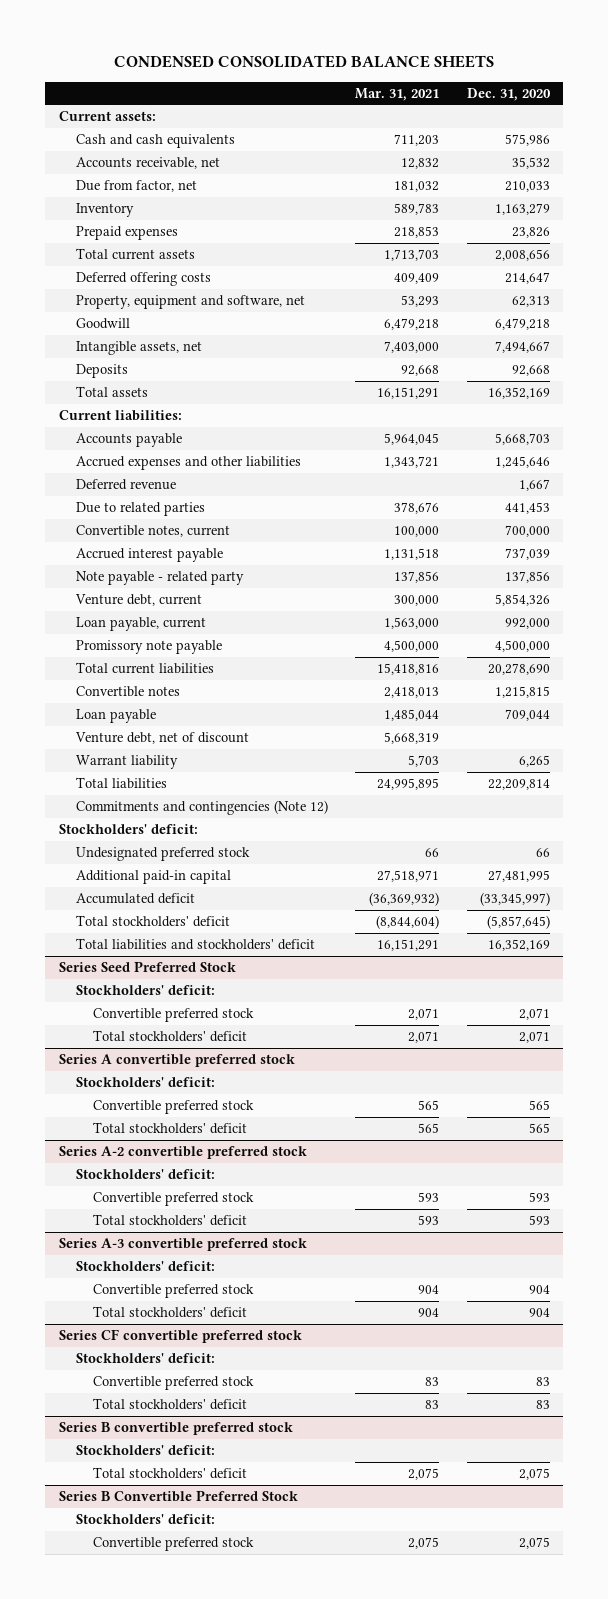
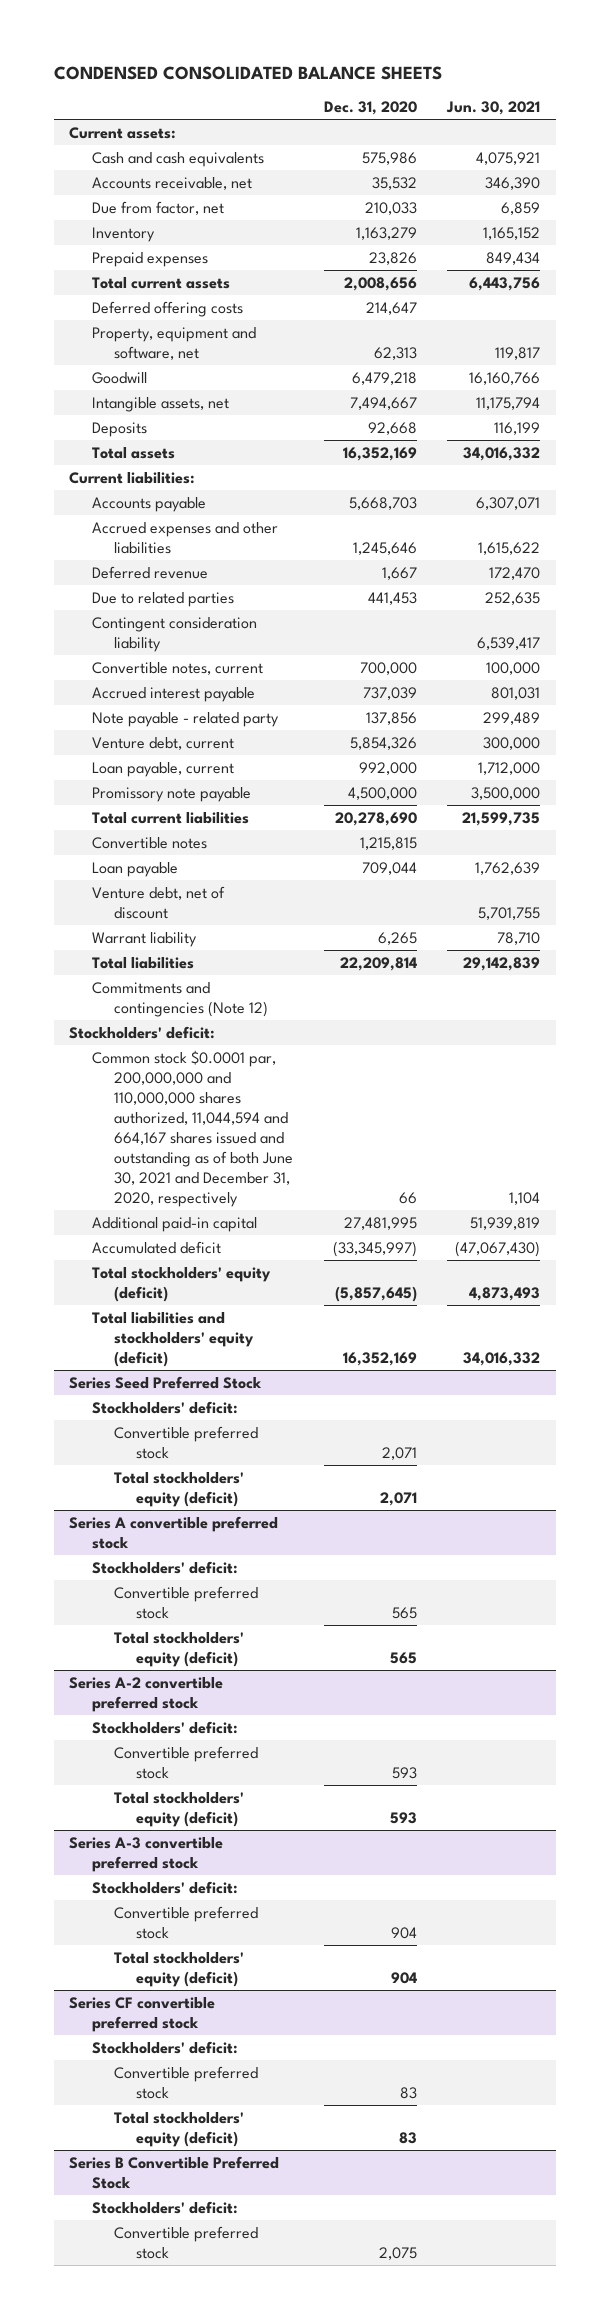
- | Mar. 31, 2021 | Dec. 31, 2020
+ | Dec. 31, 2020 | Jun. 30, 2021
+ Contingent consideration liability | | 6,539,417
- Undesignated preferred stock | 66 | 66
+ Common stock $0.0001 par, 200,000,000 and 110,000,000 shares authorized, 11,044,594 and 664,167 shares issued and outstanding as of both June 30, 2021 and December 31, 2020, respectively | 66 | 1,104
- Total stockholders' deficit | (8,844,604) | (5,857,645)
- Total liabilities and stockholders' deficit | 16,151,291 | 16,352,169
+ Total stockholders' equity (deficit) | (5,857,645) | 4,873,493
+ Total liabilities and stockholders' equity (deficit) | 16,352,169 | 34,016,332
@ Series Seed Preferred Stock
- Total stockholders' deficit | 2,071 | 2,071
+ Total stockholders' equity (deficit) | 2,071 |
@ Series A convertible preferred stock
- Total stockholders' deficit | 565 | 565
+ Total stockholders' equity (deficit) | 565 |
@ Series A-2 convertible preferred stock
- Total stockholders' deficit | 593 | 593
+ Total stockholders' equity (deficit) | 593 |
@ Series A-3 convertible preferred stock
- Total stockholders' deficit | 904 | 904
+ Total stockholders' equity (deficit) | 904 |
@ Series CF convertible preferred stock
- Total stockholders' deficit | 83 | 83
- Series B convertible preferred stock
- Stockholders' deficit:
- Total stockholders' deficit | 2,075 | 2,075
@ Series CF convertible preferred stock
+ Total stockholders' equity (deficit) | 83 |

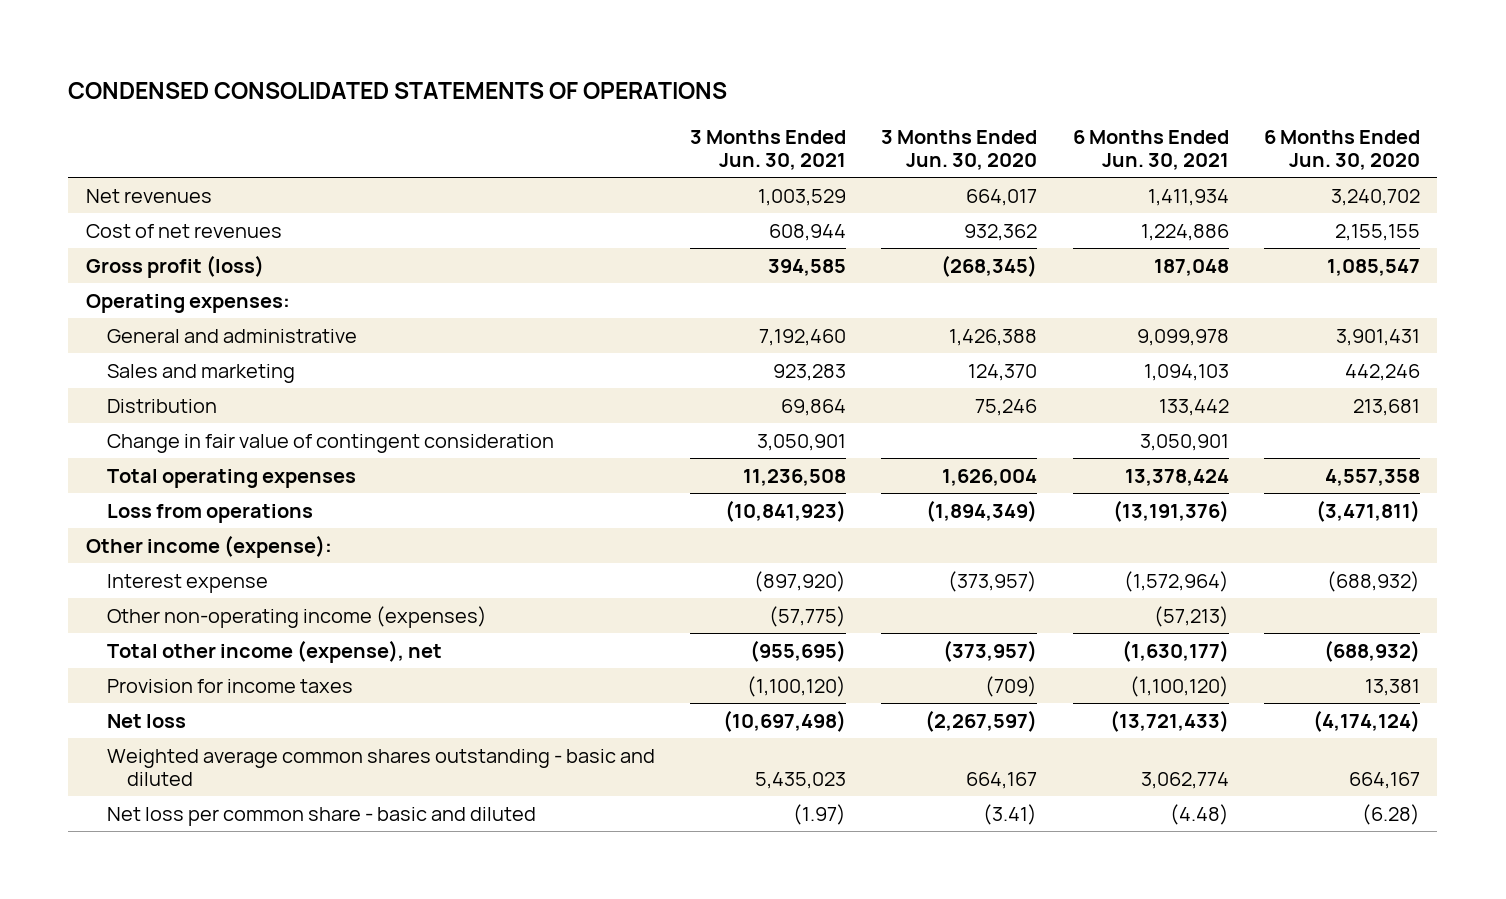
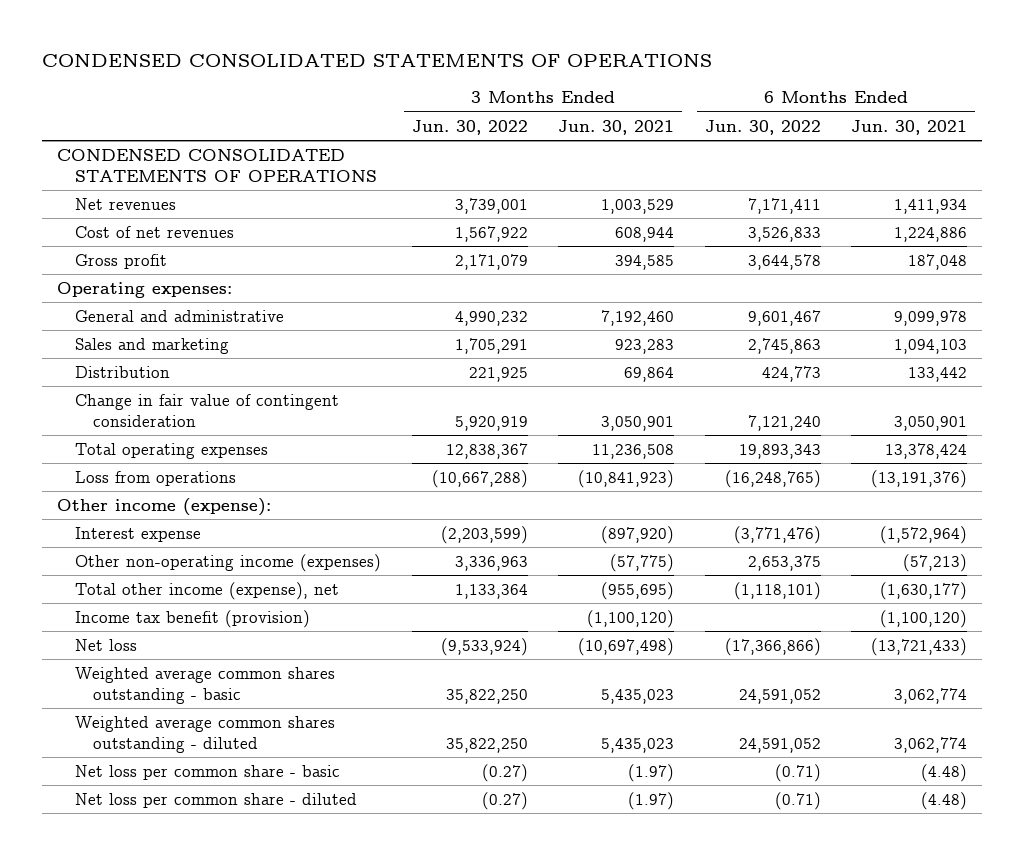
- | 3 Months Ended Jun. 30, 2021 | 3 Months Ended Jun. 30, 2020 | 6 Months Ended Jun. 30, 2021 | 6 Months Ended Jun. 30, 2020
+ | 3 Months Ended Jun. 30, 2022 | 3 Months Ended Jun. 30, 2021 | 6 Months Ended Jun. 30, 2022 | 6 Months Ended Jun. 30, 2021
+ CONDENSED CONSOLIDATED STATEMENTS OF OPERATIONS
- Gross profit (loss) | 394,585 | (268,345) | 187,048 | 1,085,547
+ Gross profit | 2,171,079 | 394,585 | 3,644,578 | 187,048
- Provision for income taxes | (1,100,120) | (709) | (1,100,120) | 13,381
+ Income tax benefit (provision) | | (1,100,120) | | (1,100,120)
- Weighted average common shares outstanding - basic and diluted | 5,435,023 | 664,167 | 3,062,774 | 664,167
- Net loss per common share - basic and diluted | (1.97) | (3.41) | (4.48) | (6.28)
+ Weighted average common shares outstanding - basic | 35,822,250 | 5,435,023 | 24,591,052 | 3,062,774
+ Weighted average common shares outstanding - diluted | 35,822,250 | 5,435,023 | 24,591,052 | 3,062,774
+ Net loss per common share - basic | (0.27) | (1.97) | (0.71) | (4.48)
+ Net loss per common share - diluted | (0.27) | (1.97) | (0.71) | (4.48)

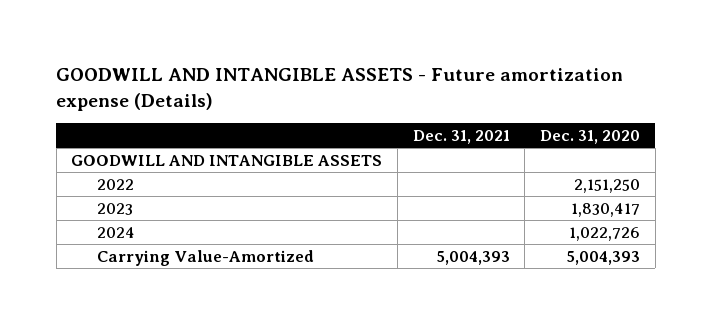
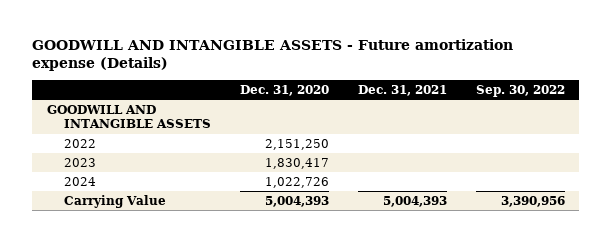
- | Dec. 31, 2021 | Dec. 31, 2020
+ | Dec. 31, 2020 | Dec. 31, 2021 | Sep. 30, 2022
- Carrying Value-Amortized | 5,004,393 | 5,004,393
+ Carrying Value | 5,004,393 | 5,004,393 | 3,390,956

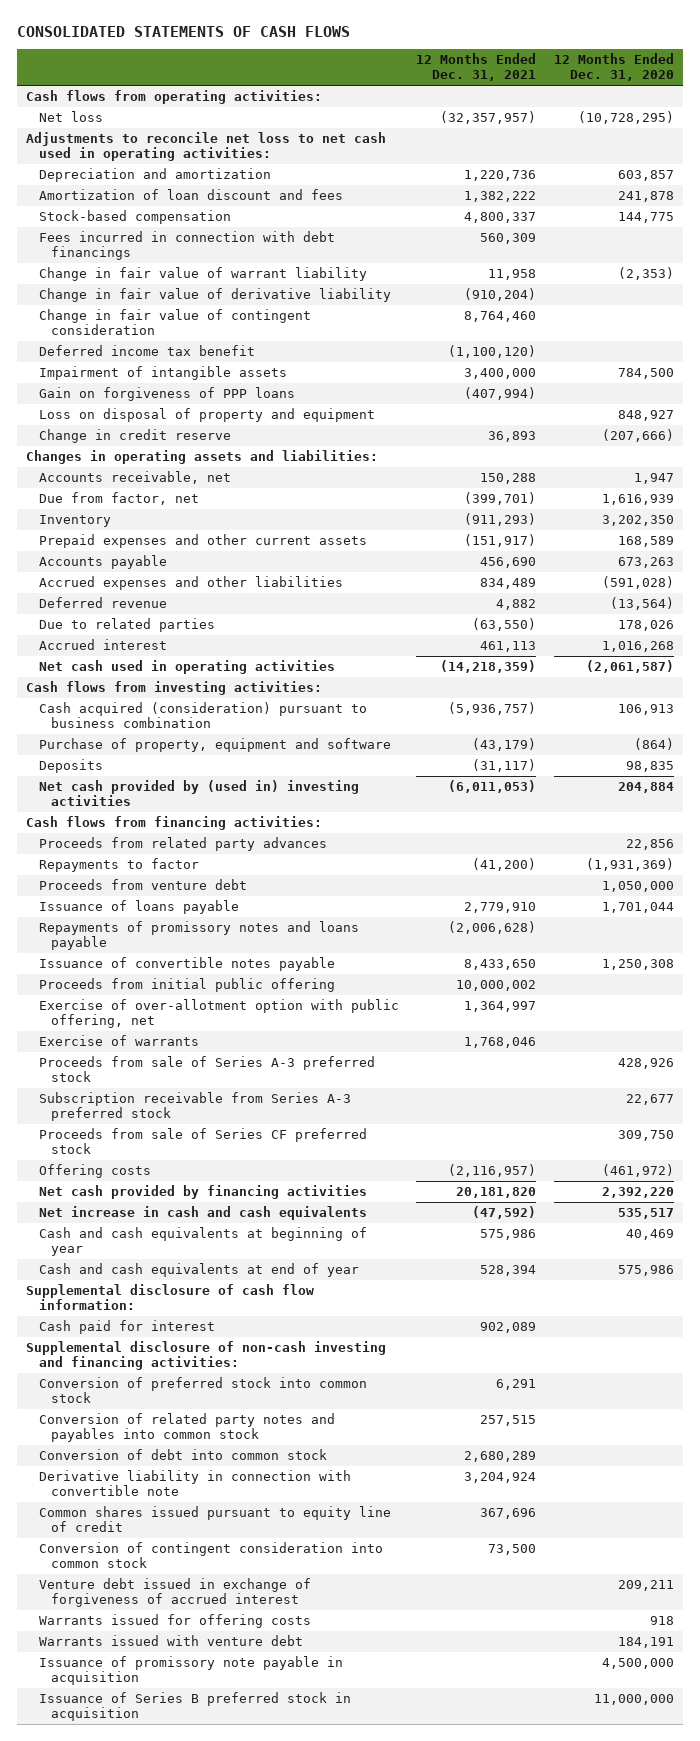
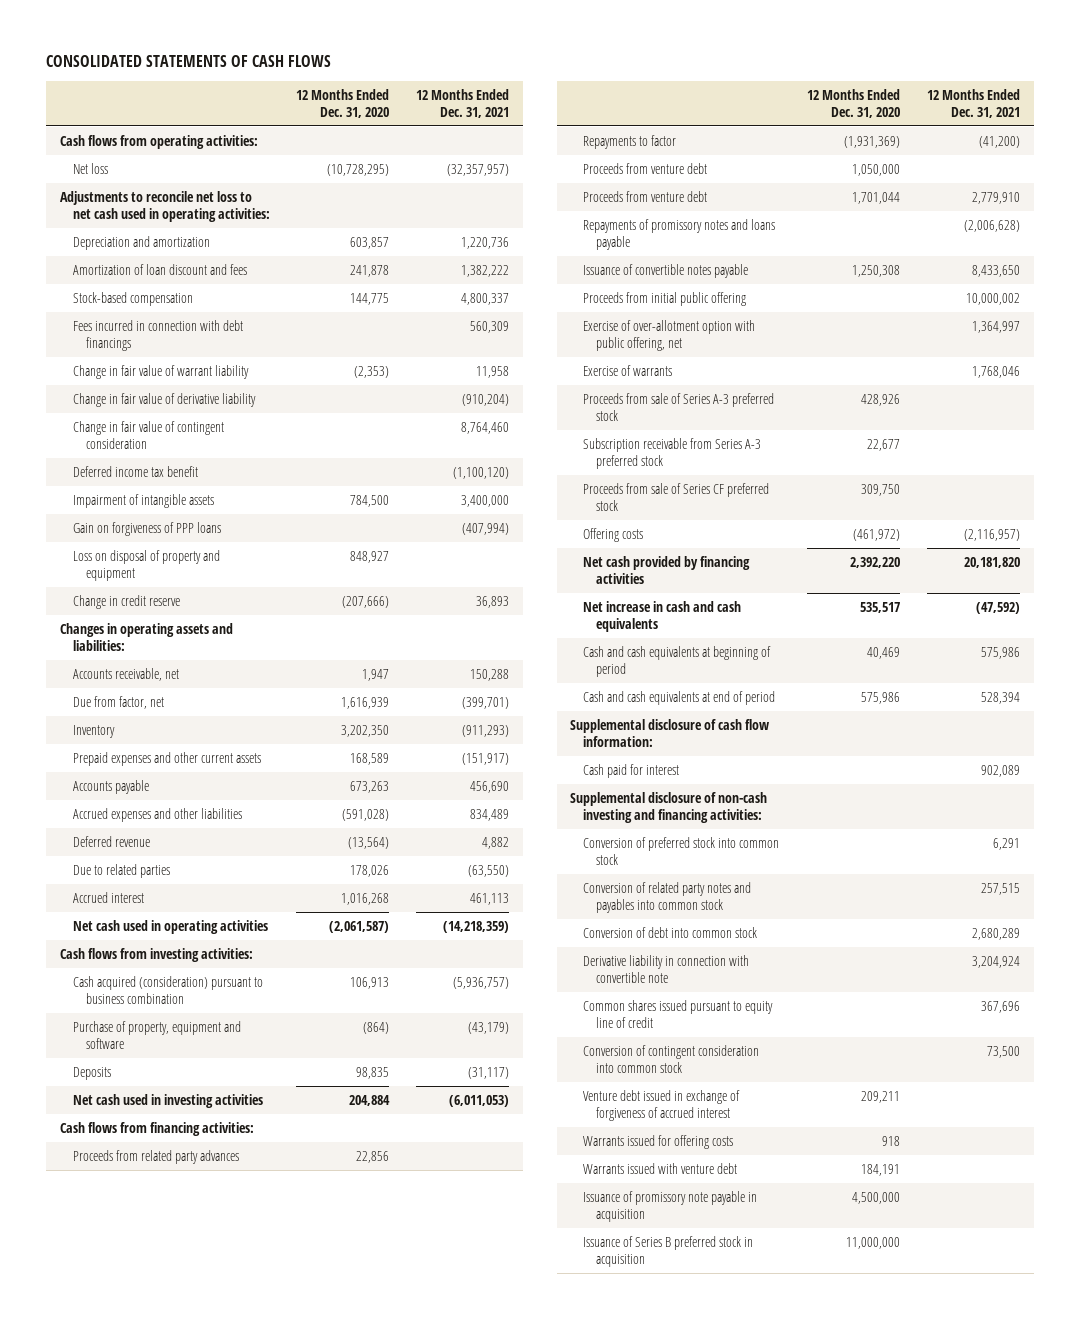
- | 12 Months Ended Dec. 31, 2021 | 12 Months Ended Dec. 31, 2020
+ | 12 Months Ended Dec. 31, 2020 | 12 Months Ended Dec. 31, 2021
- Net cash provided by (used in) investing activities | (6,011,053) | 204,884
+ Net cash used in investing activities | 204,884 | (6,011,053)
- Issuance of loans payable | 2,779,910 | 1,701,044
+ Proceeds from venture debt | 1,701,044 | 2,779,910
- Cash and cash equivalents at beginning of year | 575,986 | 40,469
- Cash and cash equivalents at end of year | 528,394 | 575,986
+ Cash and cash equivalents at beginning of period | 40,469 | 575,986
+ Cash and cash equivalents at end of period | 575,986 | 528,394

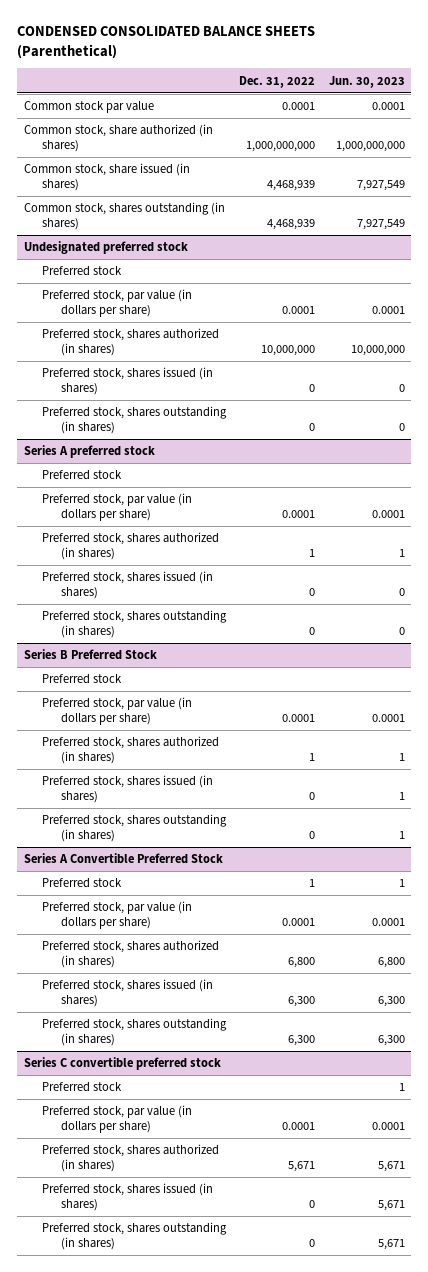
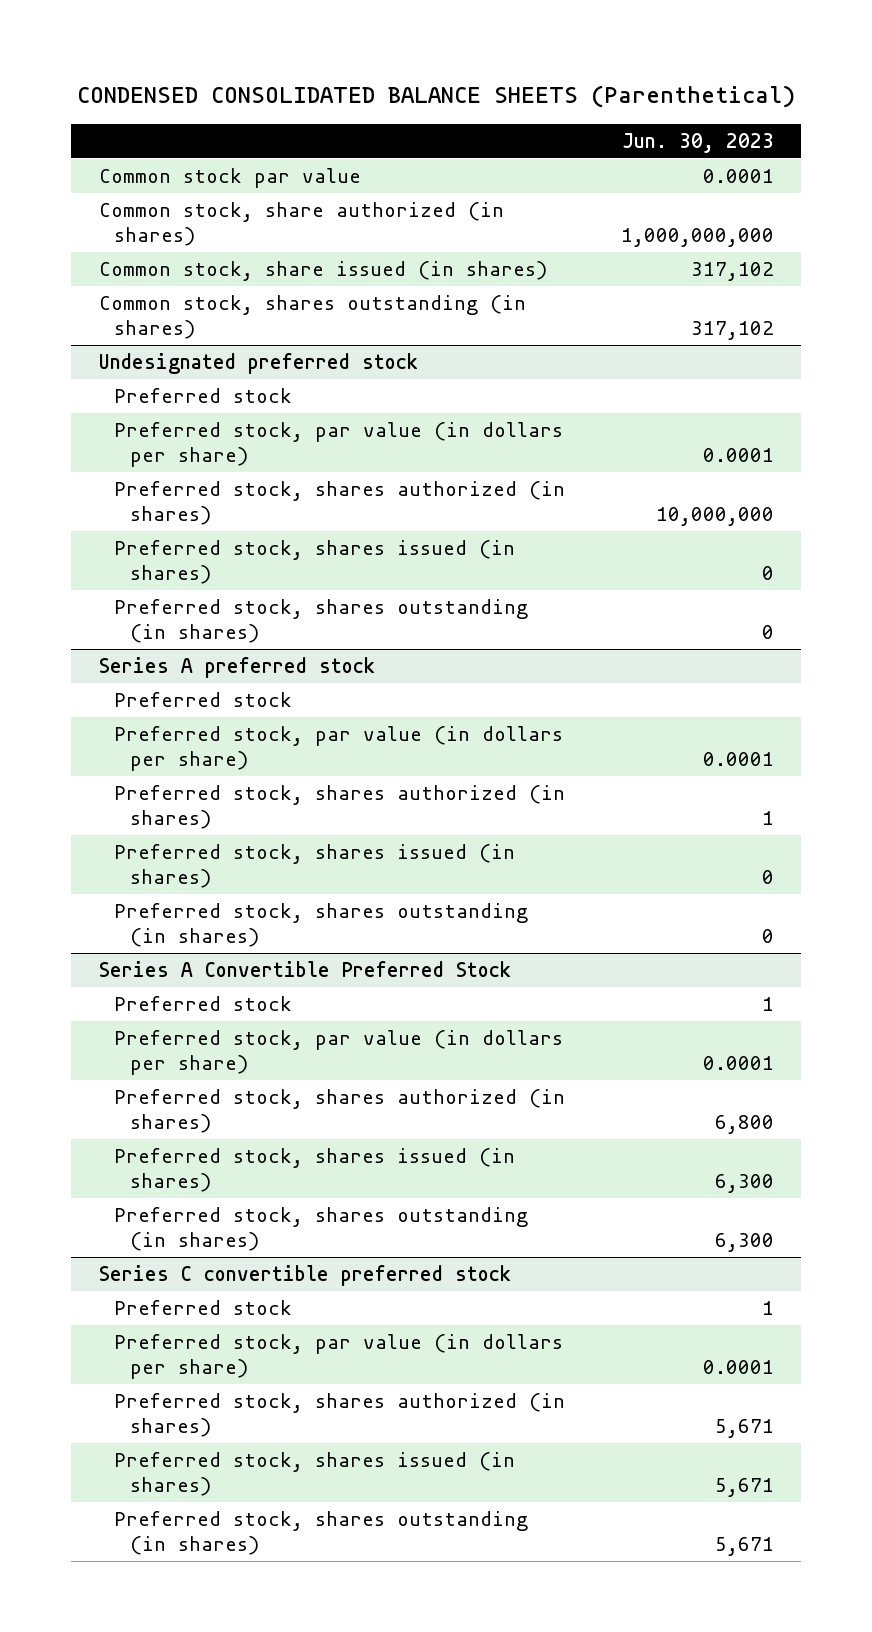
- | Dec. 31, 2022 | Jun. 30, 2023
+ | Jun. 30, 2023
- Common stock, share issued (in shares) | 4,468,939 | 7,927,549
- Common stock, shares outstanding (in shares) | 4,468,939 | 7,927,549
+ Common stock, share issued (in shares) | 317,102
+ Common stock, shares outstanding (in shares) | 317,102
- Series B Preferred Stock
- Preferred stock
- Preferred stock, par value (in dollars per share) | 0.0001 | 0.0001
- Preferred stock, shares authorized (in shares) | 1 | 1
- Preferred stock, shares issued (in shares) | 0 | 1
- Preferred stock, shares outstanding (in shares) | 0 | 1

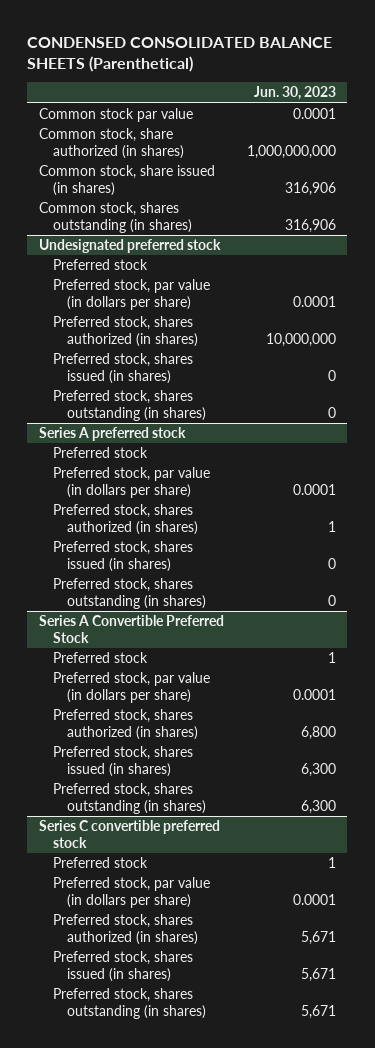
- Common stock, share issued (in shares) | 317,102
- Common stock, shares outstanding (in shares) | 317,102
+ Common stock, share issued (in shares) | 316,906
+ Common stock, shares outstanding (in shares) | 316,906

